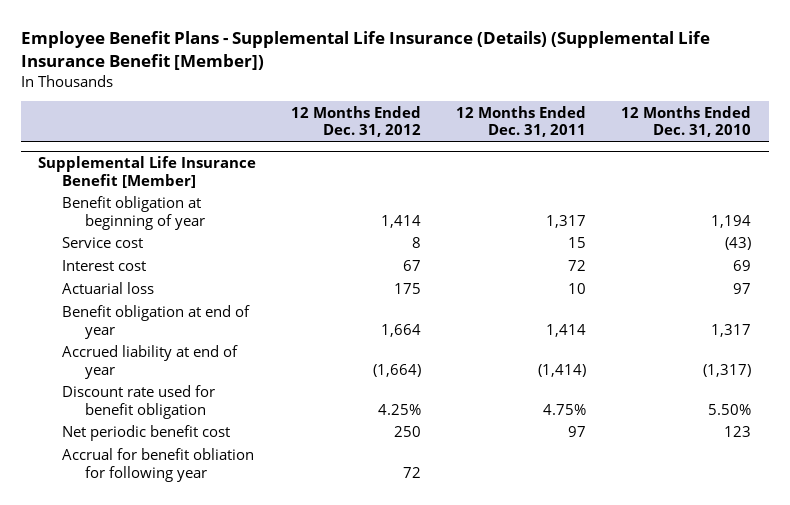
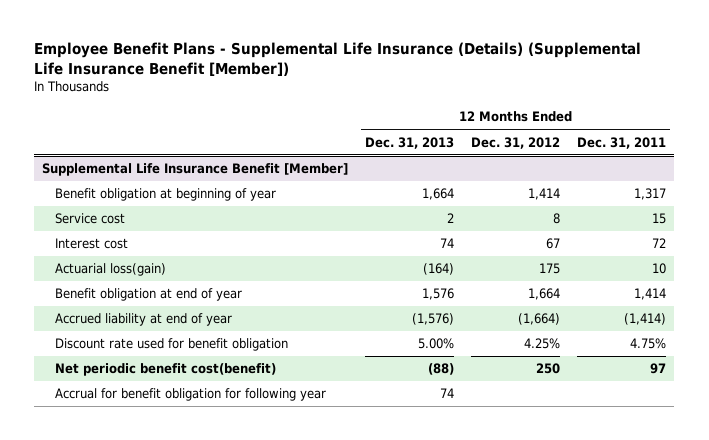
- | 12 Months Ended Dec. 31, 2012 | 12 Months Ended Dec. 31, 2011 | 12 Months Ended Dec. 31, 2010
+ | 12 Months Ended Dec. 31, 2013 | 12 Months Ended Dec. 31, 2012 | 12 Months Ended Dec. 31, 2011
@ Supplemental Life Insurance Benefit [Member]
- Actuarial loss | 175 | 10 | 97
+ Actuarial loss(gain) | (164) | 175 | 10
- Net periodic benefit cost | 250 | 97 | 123
- Accrual for benefit obliation for following year | 72 | |
+ Net periodic benefit cost(benefit) | (88) | 250 | 97
+ Accrual for benefit obligation for following year | 74 | |

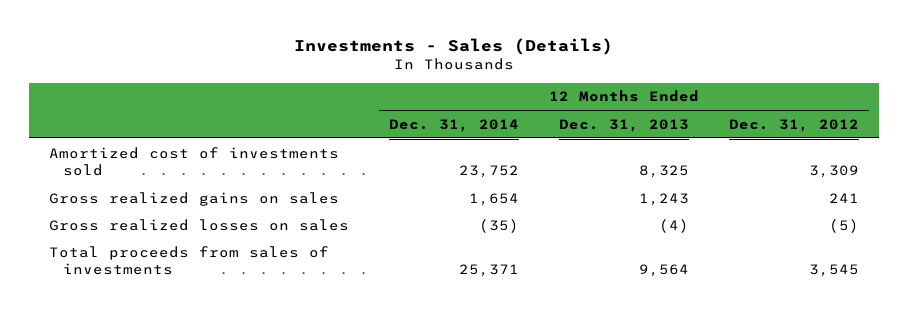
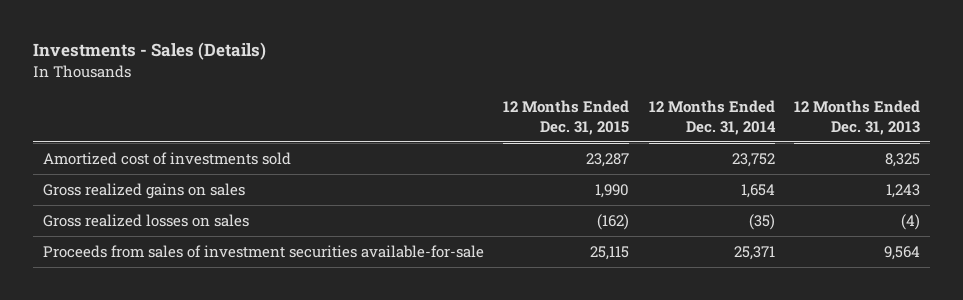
- | 12 Months Ended Dec. 31, 2014 | 12 Months Ended Dec. 31, 2013 | 12 Months Ended Dec. 31, 2012
+ | 12 Months Ended Dec. 31, 2015 | 12 Months Ended Dec. 31, 2014 | 12 Months Ended Dec. 31, 2013
- Total proceeds from sales of investments | 25,371 | 9,564 | 3,545
+ Proceeds from sales of investment securities available-for-sale | 25,115 | 25,371 | 9,564

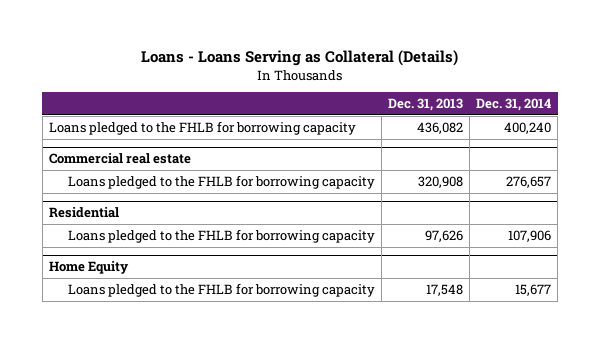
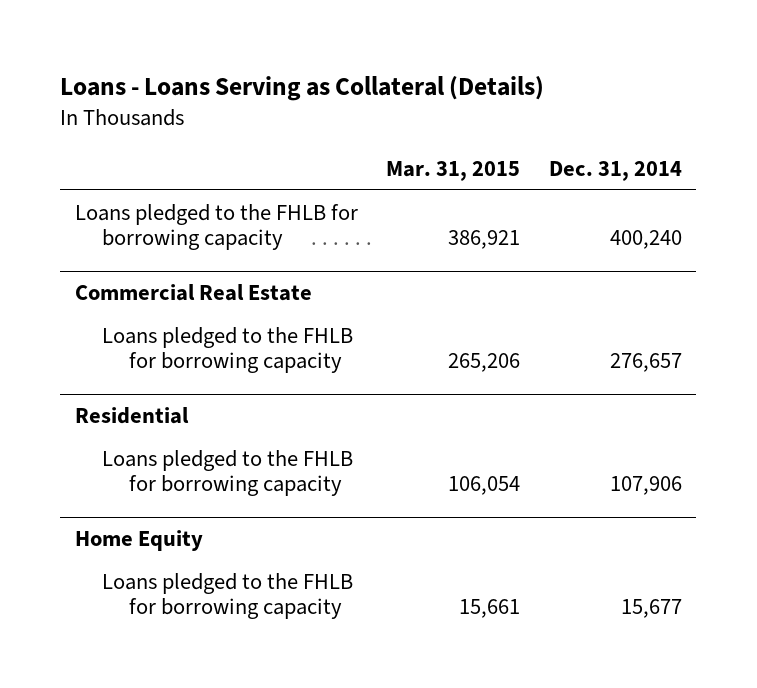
- | Dec. 31, 2013 | Dec. 31, 2014
+ | Mar. 31, 2015 | Dec. 31, 2014
- Commercial real estate
+ Commercial Real Estate

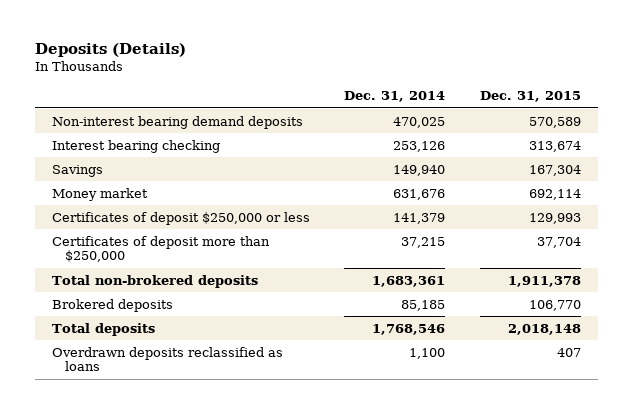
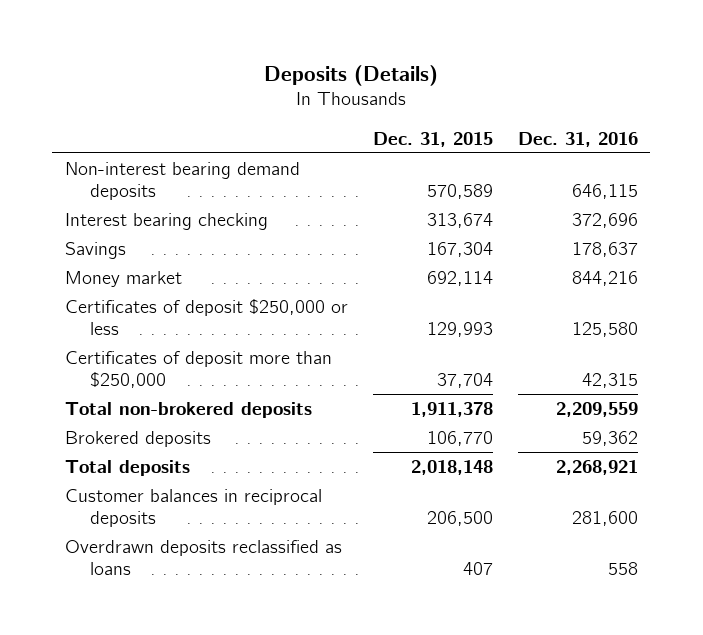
- | Dec. 31, 2014 | Dec. 31, 2015
+ | Dec. 31, 2015 | Dec. 31, 2016
+ Customer balances in reciprocal deposits | 206,500 | 281,600

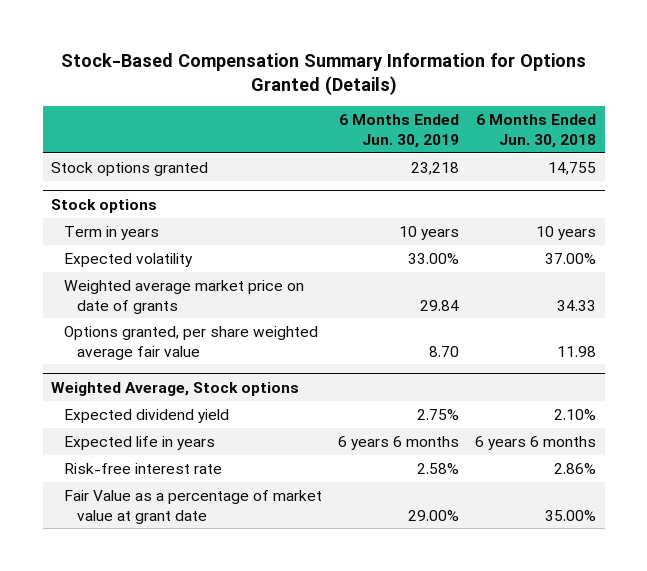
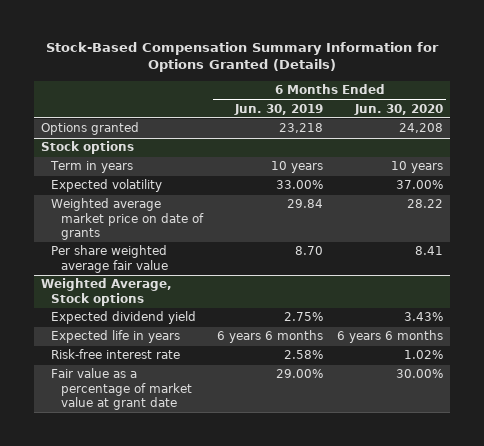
- | 6 Months Ended Jun. 30, 2019 | 6 Months Ended Jun. 30, 2018
+ | 6 Months Ended Jun. 30, 2019 | 6 Months Ended Jun. 30, 2020
- Stock options granted | 23,218 | 14,755
+ Options granted | 23,218 | 24,208
@ Stock options
- Options granted, per share weighted average fair value | 8.70 | 11.98
+ Per share weighted average fair value | 8.70 | 8.41
@ Weighted Average, Stock options
- Fair Value as a percentage of market value at grant date | 29.00% | 35.00%
+ Fair value as a percentage of market value at grant date | 29.00% | 30.00%

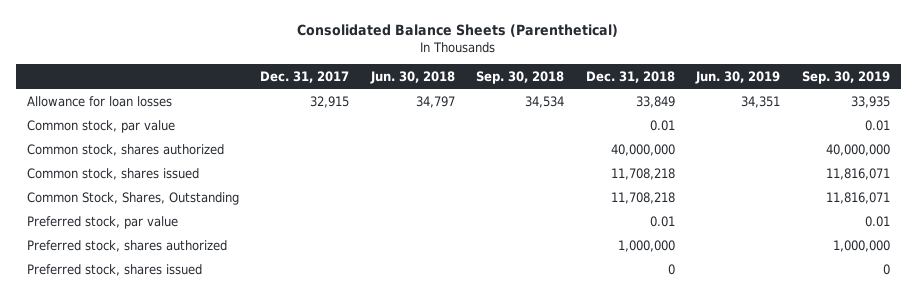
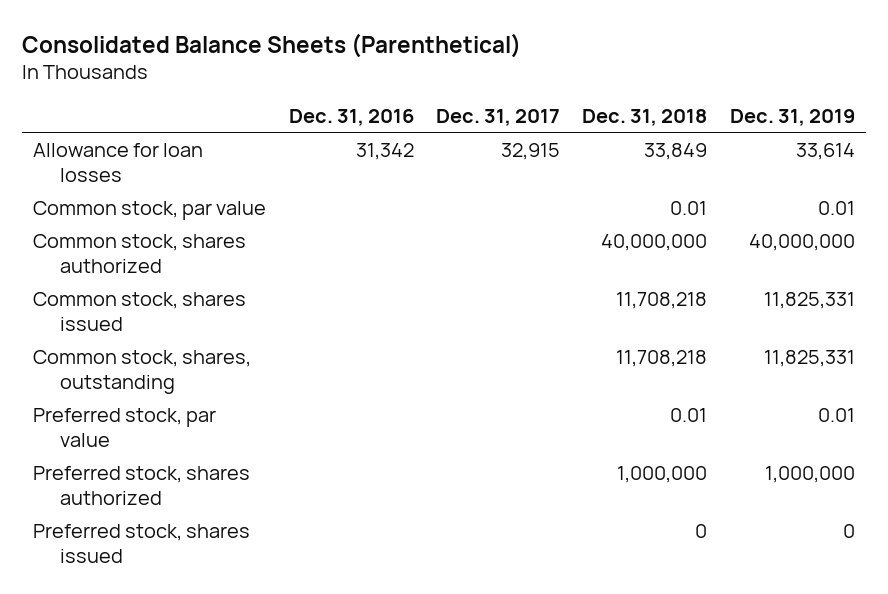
- | Dec. 31, 2017 | Jun. 30, 2018 | Sep. 30, 2018 | Dec. 31, 2018 | Jun. 30, 2019 | Sep. 30, 2019
+ | Dec. 31, 2016 | Dec. 31, 2017 | Dec. 31, 2018 | Dec. 31, 2019
- Common Stock, Shares, Outstanding | | | | 11,708,218 | | 11,816,071
+ Common stock, shares, outstanding | | | 11,708,218 | 11,825,331

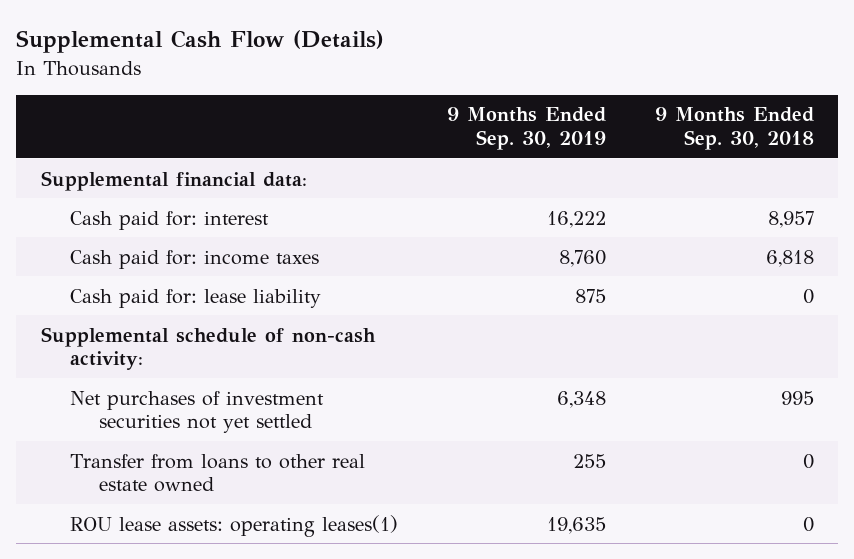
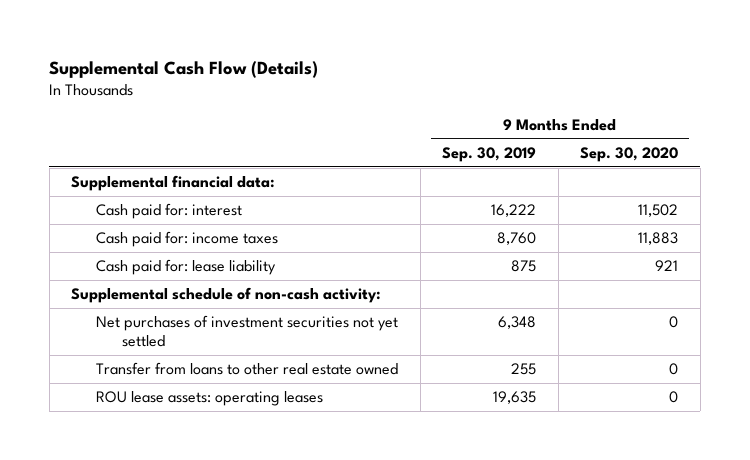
- | 9 Months Ended Sep. 30, 2019 | 9 Months Ended Sep. 30, 2018
+ | 9 Months Ended Sep. 30, 2019 | 9 Months Ended Sep. 30, 2020
- ROU lease assets: operating leases(1) | 19,635 | 0
+ ROU lease assets: operating leases | 19,635 | 0

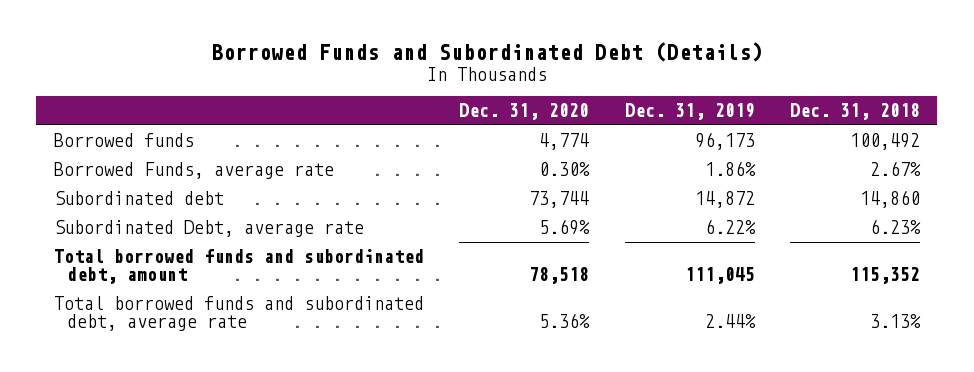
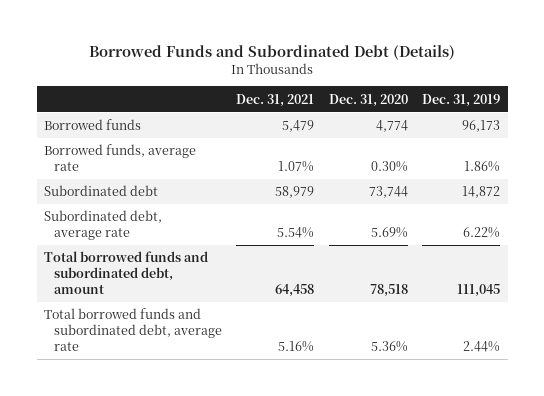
- | Dec. 31, 2020 | Dec. 31, 2019 | Dec. 31, 2018
+ | Dec. 31, 2021 | Dec. 31, 2020 | Dec. 31, 2019
- Borrowed Funds, average rate | 0.30% | 1.86% | 2.67%
+ Borrowed funds, average rate | 1.07% | 0.30% | 1.86%
- Subordinated Debt, average rate | 5.69% | 6.22% | 6.23%
+ Subordinated debt, average rate | 5.54% | 5.69% | 6.22%

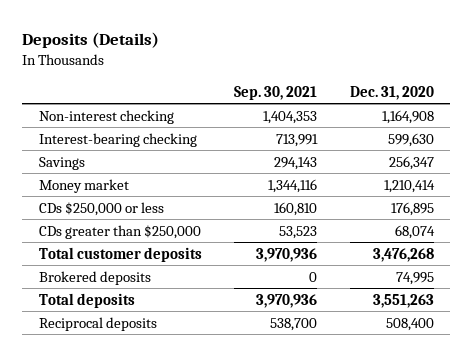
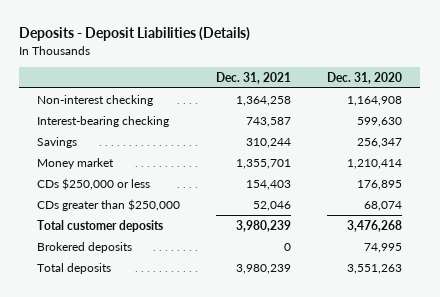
- Deposits (Details)
+ Deposits - Deposit Liabilities (Details)
- | Sep. 30, 2021 | Dec. 31, 2020
+ | Dec. 31, 2021 | Dec. 31, 2020
- Reciprocal deposits | 538,700 | 508,400

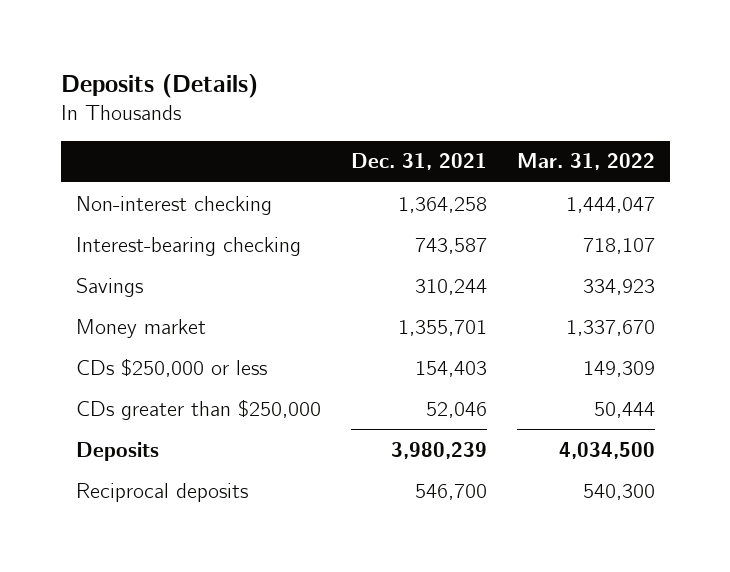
- Deposits - Deposit Liabilities (Details)
+ Deposits (Details)
- | Dec. 31, 2021 | Dec. 31, 2020
+ | Dec. 31, 2021 | Mar. 31, 2022
- Total customer deposits | 3,980,239 | 3,476,268
- Brokered deposits | 0 | 74,995
- Total deposits | 3,980,239 | 3,551,263
+ Deposits | 3,980,239 | 4,034,500
+ Reciprocal deposits | 546,700 | 540,300

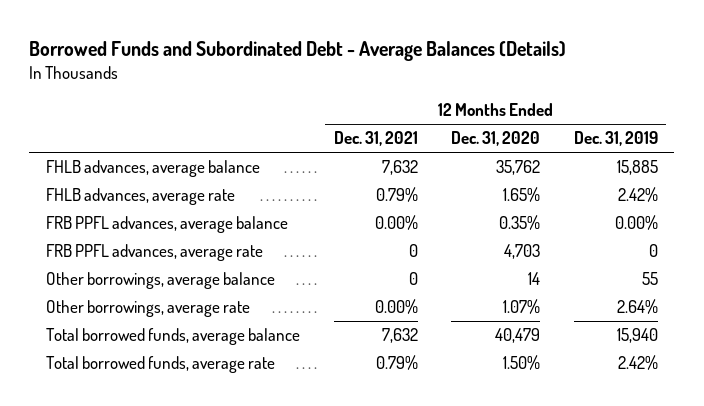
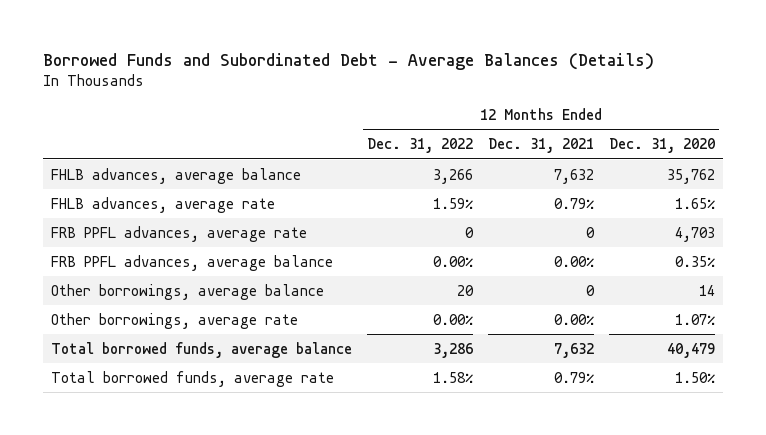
- | 12 Months Ended Dec. 31, 2021 | 12 Months Ended Dec. 31, 2020 | 12 Months Ended Dec. 31, 2019
+ | 12 Months Ended Dec. 31, 2022 | 12 Months Ended Dec. 31, 2021 | 12 Months Ended Dec. 31, 2020
moved down: FRB PPFL advances, average balance | 0.00% | 0.00% | 0.35%

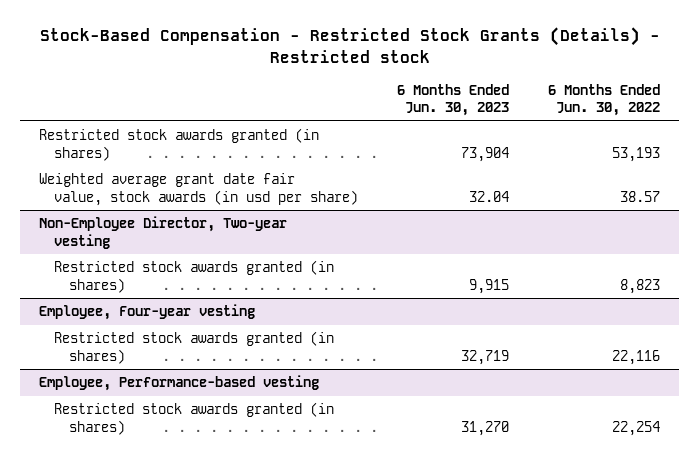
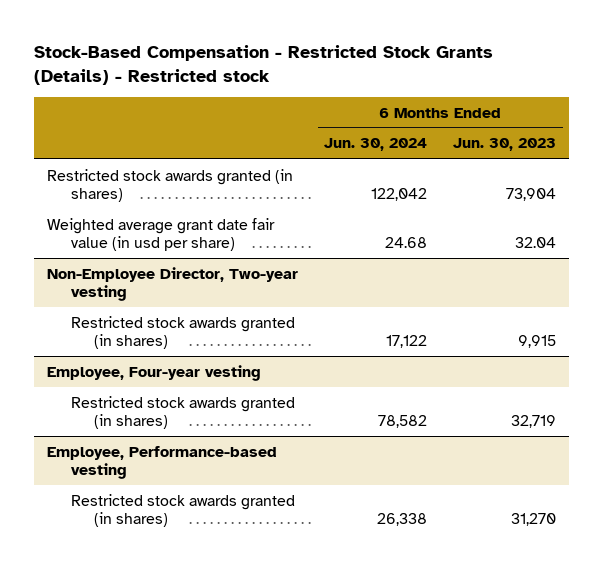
- | 6 Months Ended Jun. 30, 2023 | 6 Months Ended Jun. 30, 2022
+ | 6 Months Ended Jun. 30, 2024 | 6 Months Ended Jun. 30, 2023
- Weighted average grant date fair value, stock awards (in usd per share) | 32.04 | 38.57
+ Weighted average grant date fair value (in usd per share) | 24.68 | 32.04

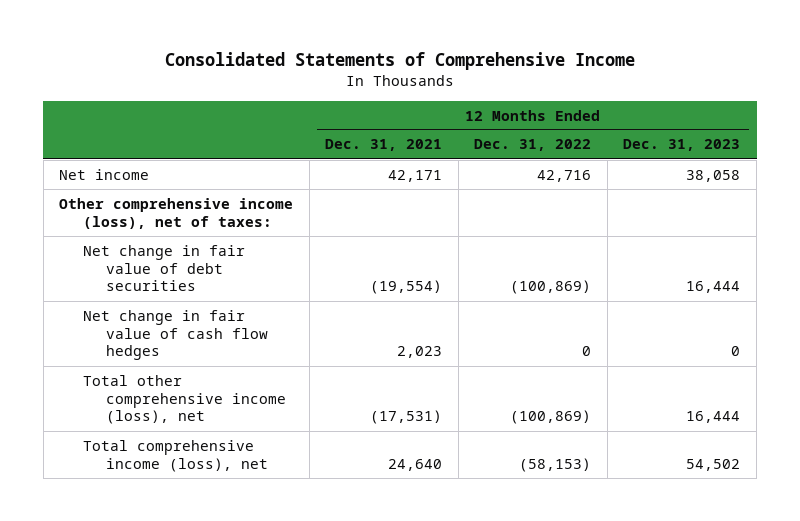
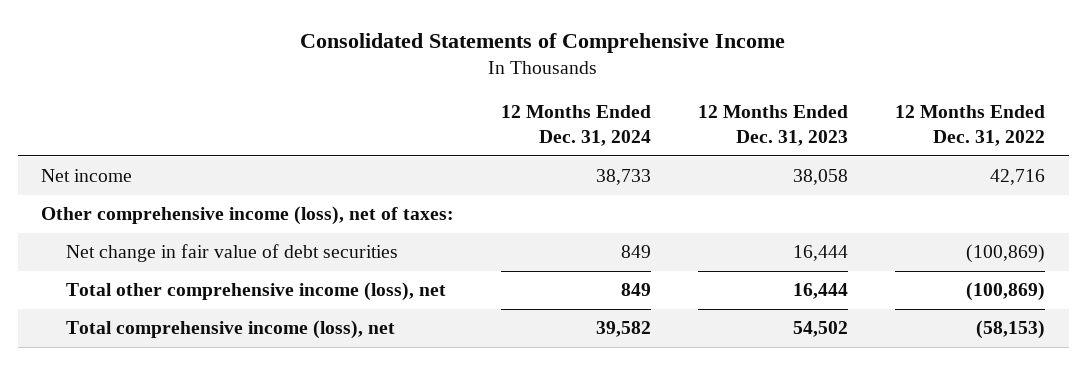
- | 12 Months Ended Dec. 31, 2021 | 12 Months Ended Dec. 31, 2022 | 12 Months Ended Dec. 31, 2023
+ | 12 Months Ended Dec. 31, 2024 | 12 Months Ended Dec. 31, 2023 | 12 Months Ended Dec. 31, 2022
- Net change in fair value of cash flow hedges | 2,023 | 0 | 0

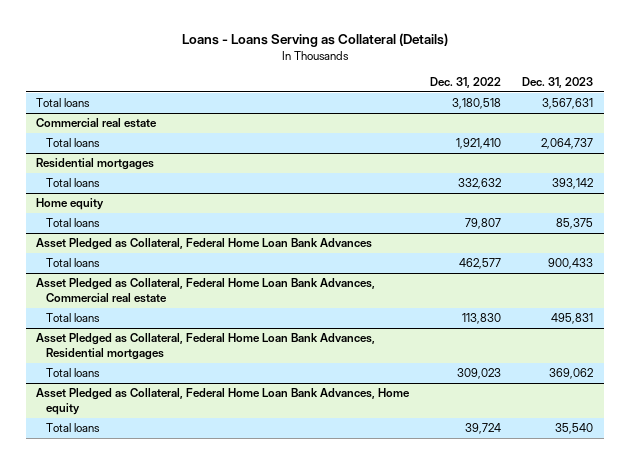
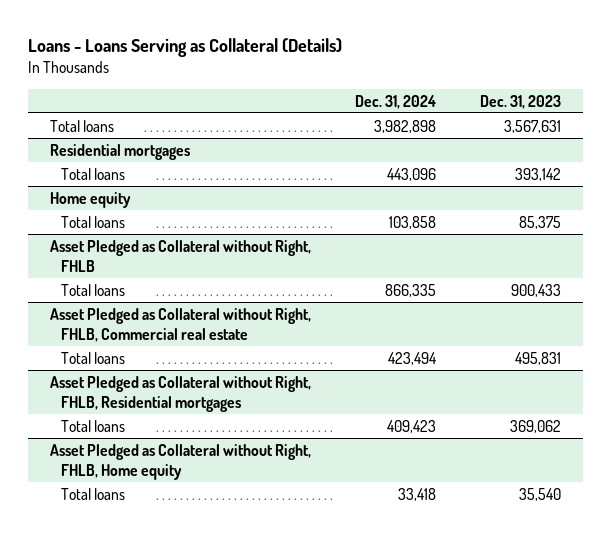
- | Dec. 31, 2022 | Dec. 31, 2023
+ | Dec. 31, 2024 | Dec. 31, 2023
- Commercial real estate
- Total loans | 1,921,410 | 2,064,737
- Asset Pledged as Collateral, Federal Home Loan Bank Advances
+ Asset Pledged as Collateral without Right, FHLB
- Asset Pledged as Collateral, Federal Home Loan Bank Advances, Commercial real estate
+ Asset Pledged as Collateral without Right, FHLB, Commercial real estate
- Asset Pledged as Collateral, Federal Home Loan Bank Advances, Residential mortgages
+ Asset Pledged as Collateral without Right, FHLB, Residential mortgages
- Asset Pledged as Collateral, Federal Home Loan Bank Advances, Home equity
+ Asset Pledged as Collateral without Right, FHLB, Home equity

